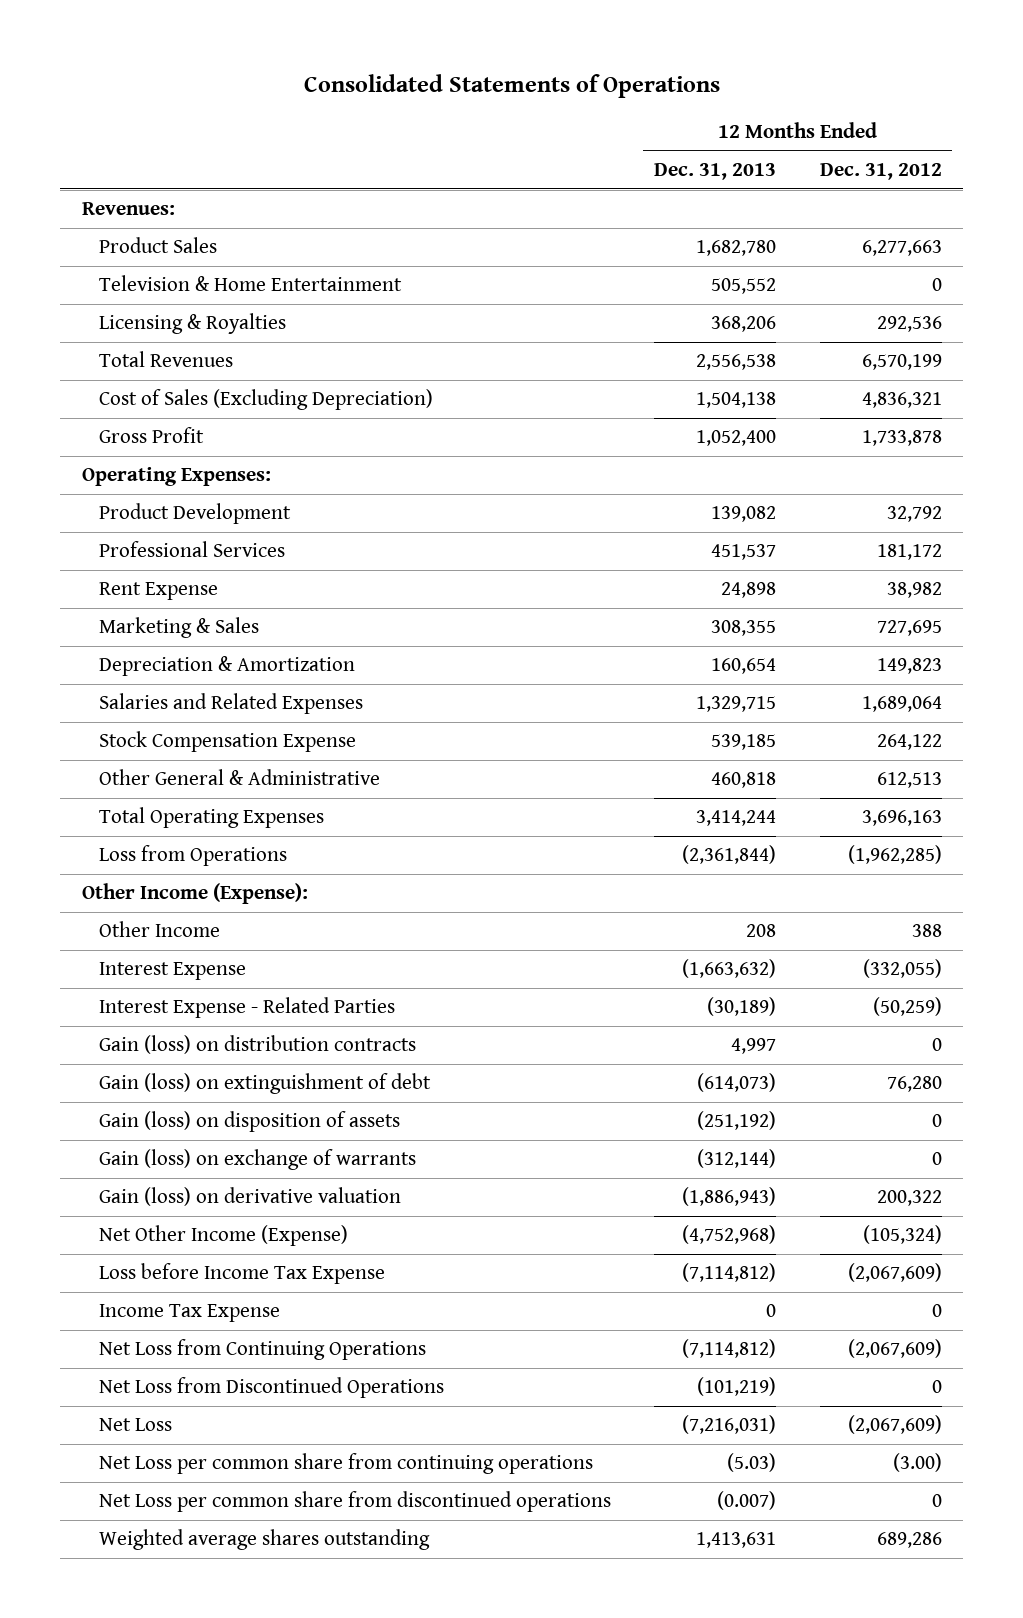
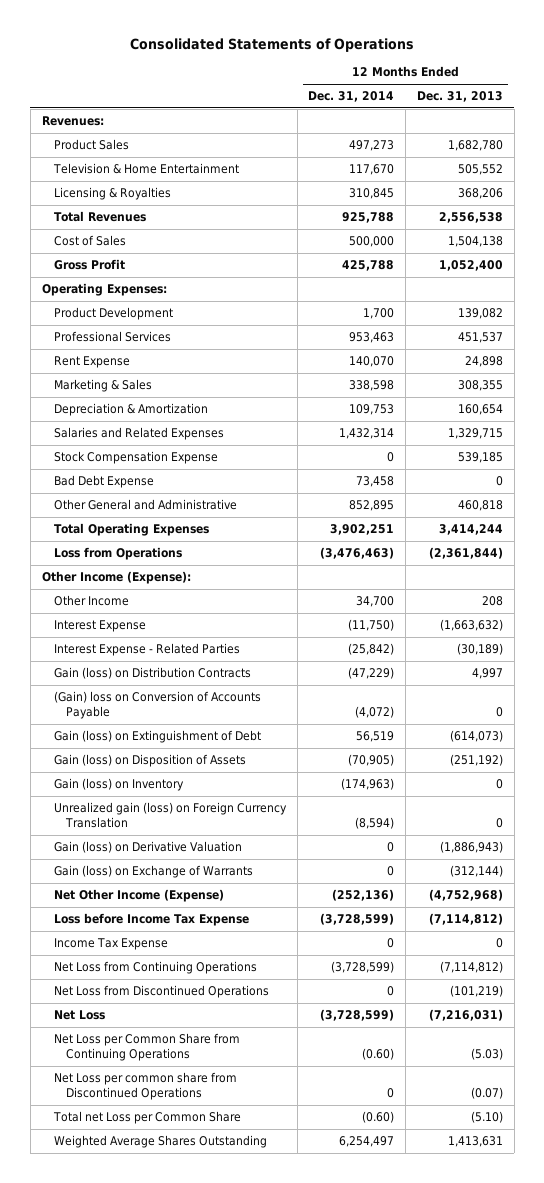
- | 12 Months Ended Dec. 31, 2013 | 12 Months Ended Dec. 31, 2012
+ | 12 Months Ended Dec. 31, 2014 | 12 Months Ended Dec. 31, 2013
- Cost of Sales (Excluding Depreciation) | 1,504,138 | 4,836,321
+ Cost of Sales | 500,000 | 1,504,138
- Other General & Administrative | 460,818 | 612,513
+ Bad Debt Expense | 73,458 | 0
+ Other General and Administrative | 852,895 | 460,818
- Gain (loss) on distribution contracts | 4,997 | 0
- Gain (loss) on extinguishment of debt | (614,073) | 76,280
- Gain (loss) on disposition of assets | (251,192) | 0
- Gain (loss) on exchange of warrants | (312,144) | 0
- Gain (loss) on derivative valuation | (1,886,943) | 200,322
+ Gain (loss) on Distribution Contracts | (47,229) | 4,997
+ (Gain) loss on Conversion of Accounts Payable | (4,072) | 0
+ Gain (loss) on Extinguishment of Debt | 56,519 | (614,073)
+ Gain (loss) on Disposition of Assets | (70,905) | (251,192)
+ Gain (loss) on Inventory | (174,963) | 0
+ Unrealized gain (loss) on Foreign Currency Translation | (8,594) | 0
+ Gain (loss) on Derivative Valuation | 0 | (1,886,943)
+ Gain (loss) on Exchange of Warrants | 0 | (312,144)
- Net Loss per common share from continuing operations | (5.03) | (3.00)
- Net Loss per common share from discontinued operations | (0.007) | 0
- Weighted average shares outstanding | 1,413,631 | 689,286
+ Net Loss per Common Share from Continuing Operations | (0.60) | (5.03)
+ Net Loss per common share from Discontinued Operations | 0 | (0.07)
+ Total net Loss per Common Share | (0.60) | (5.10)
+ Weighted Average Shares Outstanding | 6,254,497 | 1,413,631

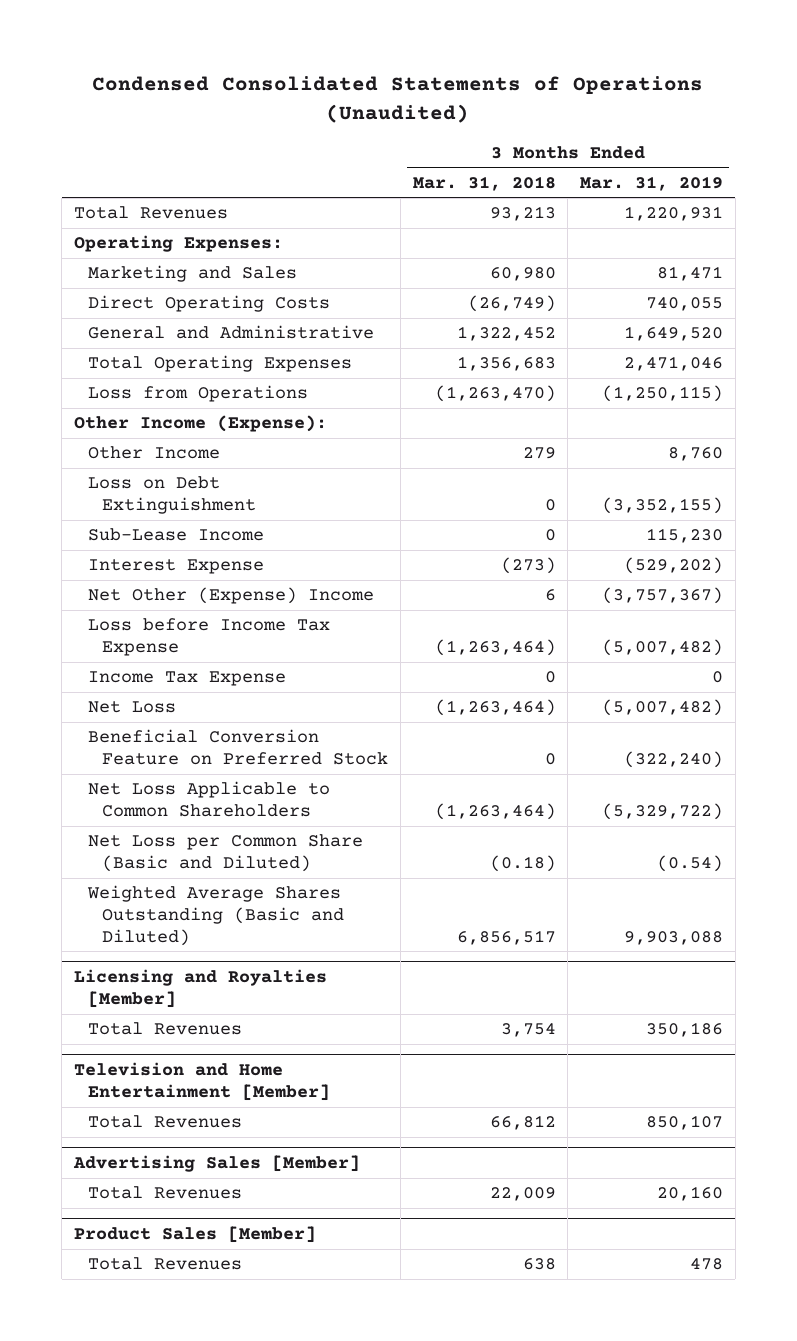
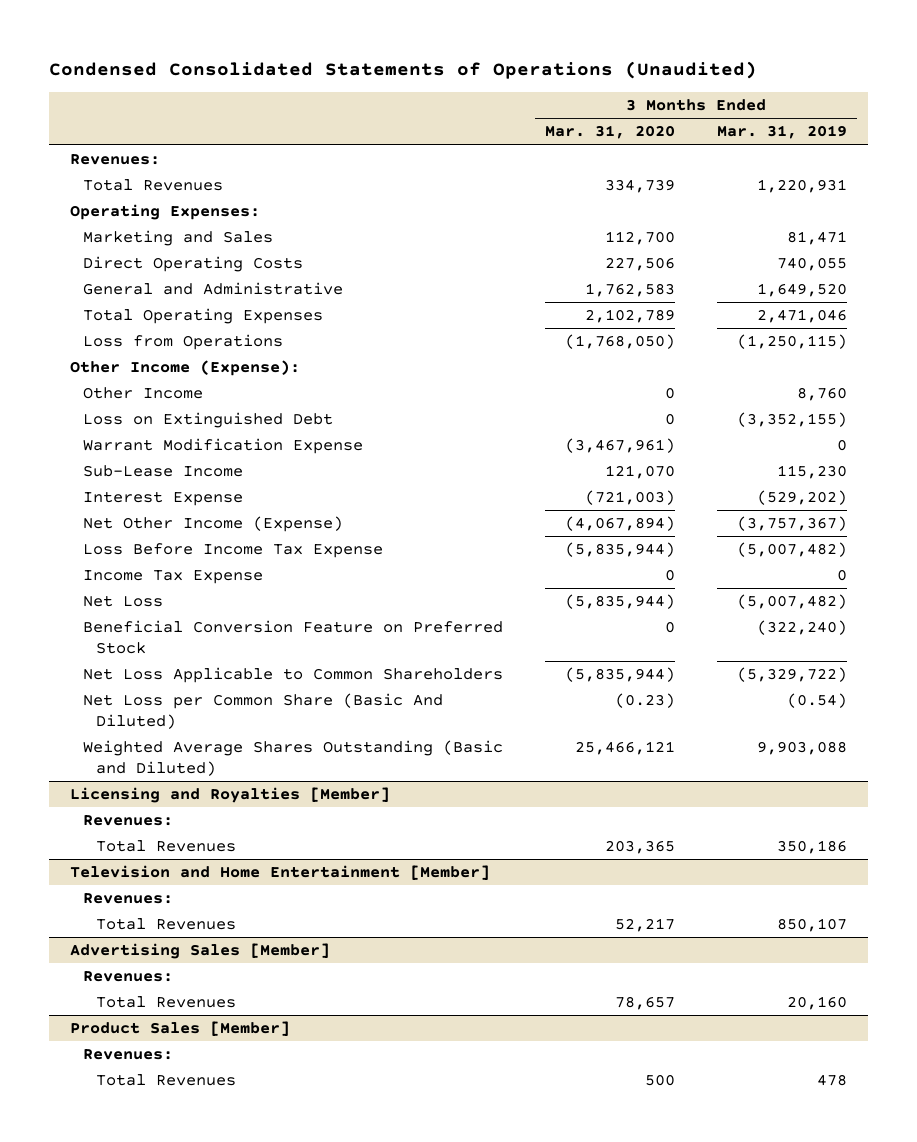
- | 3 Months Ended Mar. 31, 2018 | 3 Months Ended Mar. 31, 2019
+ | 3 Months Ended Mar. 31, 2020 | 3 Months Ended Mar. 31, 2019
+ Revenues:
- Loss on Debt Extinguishment | 0 | (3,352,155)
+ Loss on Extinguished Debt | 0 | (3,352,155)
+ Warrant Modification Expense | (3,467,961) | 0
- Net Other (Expense) Income | 6 | (3,757,367)
- Loss before Income Tax Expense | (1,263,464) | (5,007,482)
+ Net Other Income (Expense) | (4,067,894) | (3,757,367)
+ Loss Before Income Tax Expense | (5,835,944) | (5,007,482)
- Net Loss per Common Share (Basic and Diluted) | (0.18) | (0.54)
+ Net Loss per Common Share (Basic And Diluted) | (0.23) | (0.54)
@ Licensing and Royalties [Member]
+ Revenues:
@ Television and Home Entertainment [Member]
+ Revenues:
@ Advertising Sales [Member]
+ Revenues:
@ Product Sales [Member]
+ Revenues:

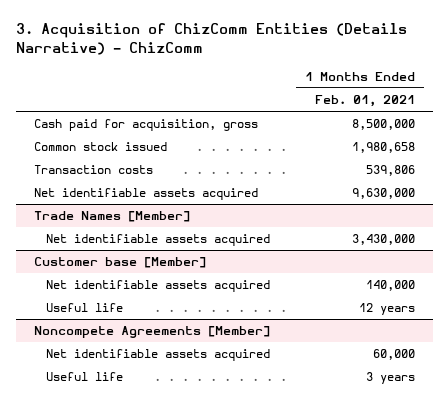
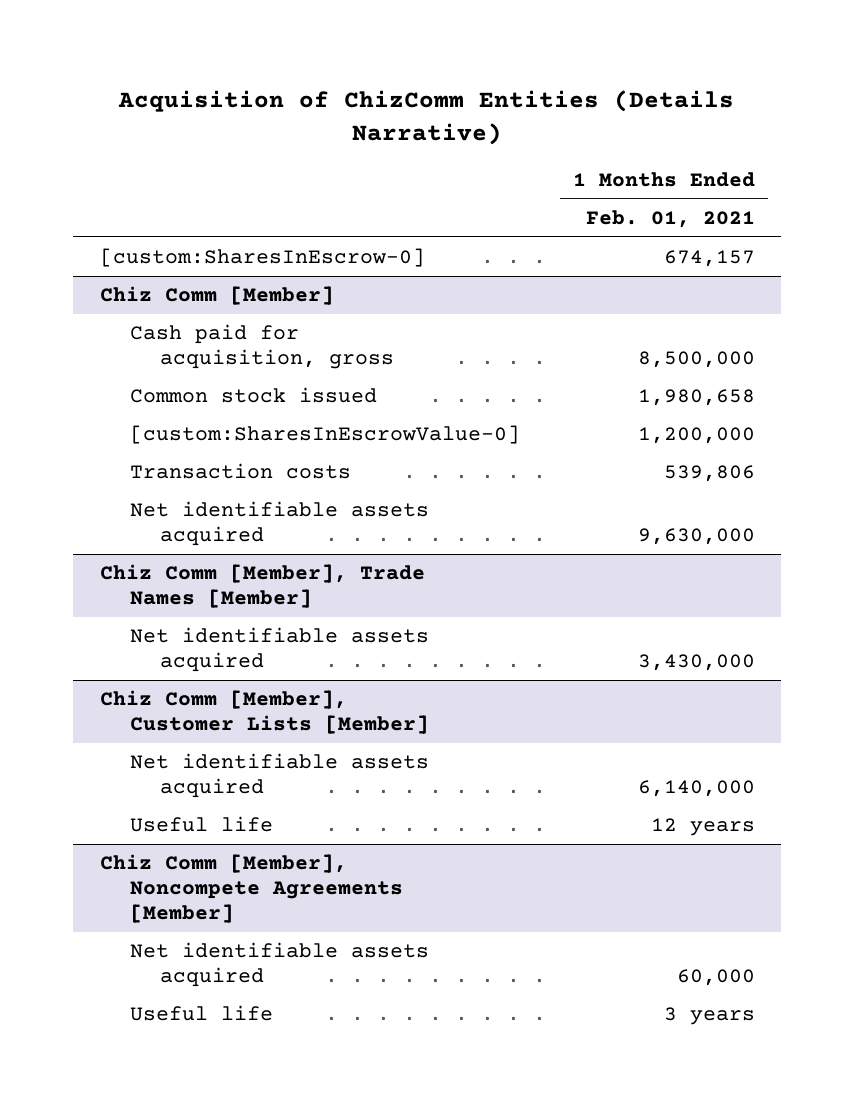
- 3. Acquisition of ChizComm Entities (Details Narrative) - ChizComm
+ Acquisition of ChizComm Entities (Details Narrative)
+ [custom:SharesInEscrow-0] | 674,157
+ Chiz Comm [Member]
+ [custom:SharesInEscrowValue-0] | 1,200,000
- Trade Names [Member]
+ Chiz Comm [Member], Trade Names [Member]
- Customer base [Member]
- Net identifiable assets acquired | 140,000
+ Chiz Comm [Member], Customer Lists [Member]
+ Net identifiable assets acquired | 6,140,000
- Noncompete Agreements [Member]
+ Chiz Comm [Member], Noncompete Agreements [Member]

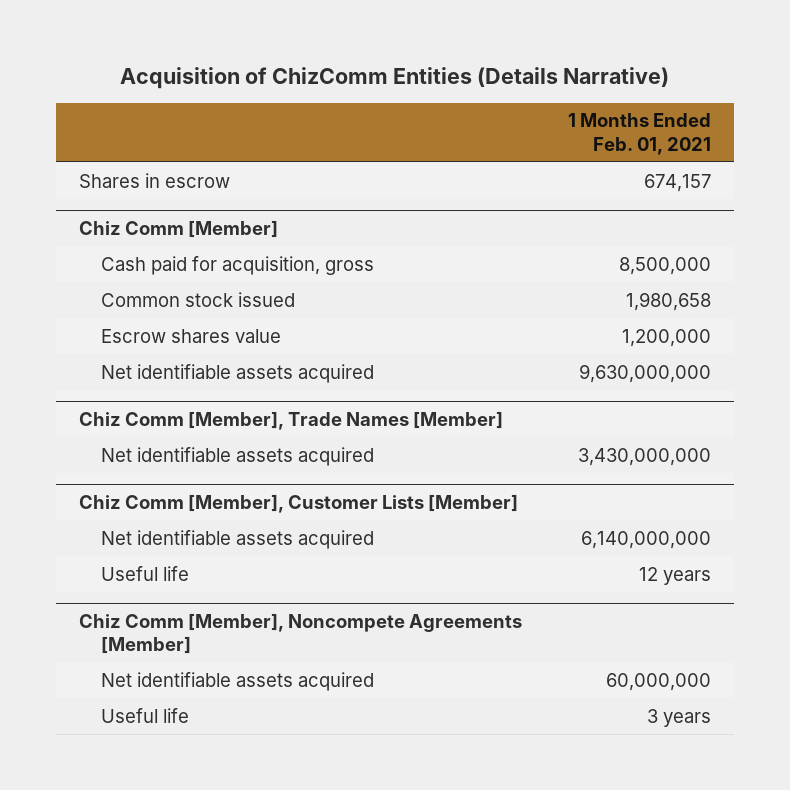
- [custom:SharesInEscrow-0] | 674,157
+ Shares in escrow | 674,157
@ Chiz Comm [Member]
- [custom:SharesInEscrowValue-0] | 1,200,000
- Transaction costs | 539,806
- Net identifiable assets acquired | 9,630,000
+ Escrow shares value | 1,200,000
+ Net identifiable assets acquired | 9,630,000,000
@ Chiz Comm [Member], Trade Names [Member]
- Net identifiable assets acquired | 3,430,000
+ Net identifiable assets acquired | 3,430,000,000
@ Chiz Comm [Member], Customer Lists [Member]
- Net identifiable assets acquired | 6,140,000
+ Net identifiable assets acquired | 6,140,000,000
@ Chiz Comm [Member], Noncompete Agreements [Member]
- Net identifiable assets acquired | 60,000
+ Net identifiable assets acquired | 60,000,000

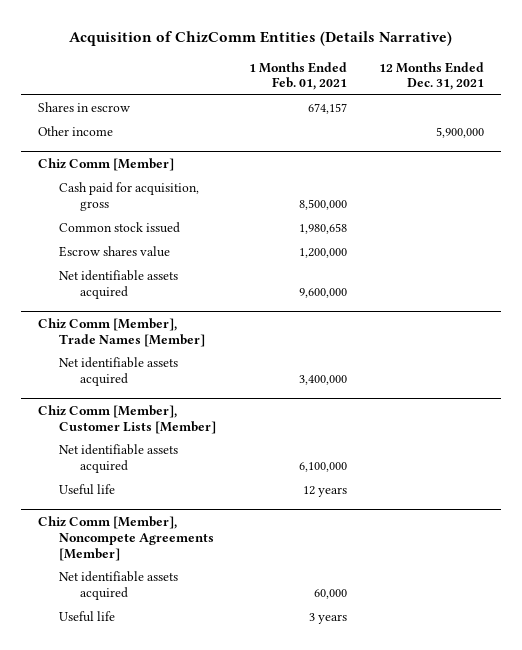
- | 1 Months Ended Feb. 01, 2021
+ | 1 Months Ended Feb. 01, 2021 | 12 Months Ended Dec. 31, 2021
+ Other income | | 5,900,000
@ Chiz Comm [Member]
- Net identifiable assets acquired | 9,630,000,000
+ Net identifiable assets acquired | 9,600,000 |
@ Chiz Comm [Member], Trade Names [Member]
- Net identifiable assets acquired | 3,430,000,000
+ Net identifiable assets acquired | 3,400,000 |
@ Chiz Comm [Member], Customer Lists [Member]
- Net identifiable assets acquired | 6,140,000,000
+ Net identifiable assets acquired | 6,100,000 |
@ Chiz Comm [Member], Noncompete Agreements [Member]
- Net identifiable assets acquired | 60,000,000
+ Net identifiable assets acquired | 60,000 |

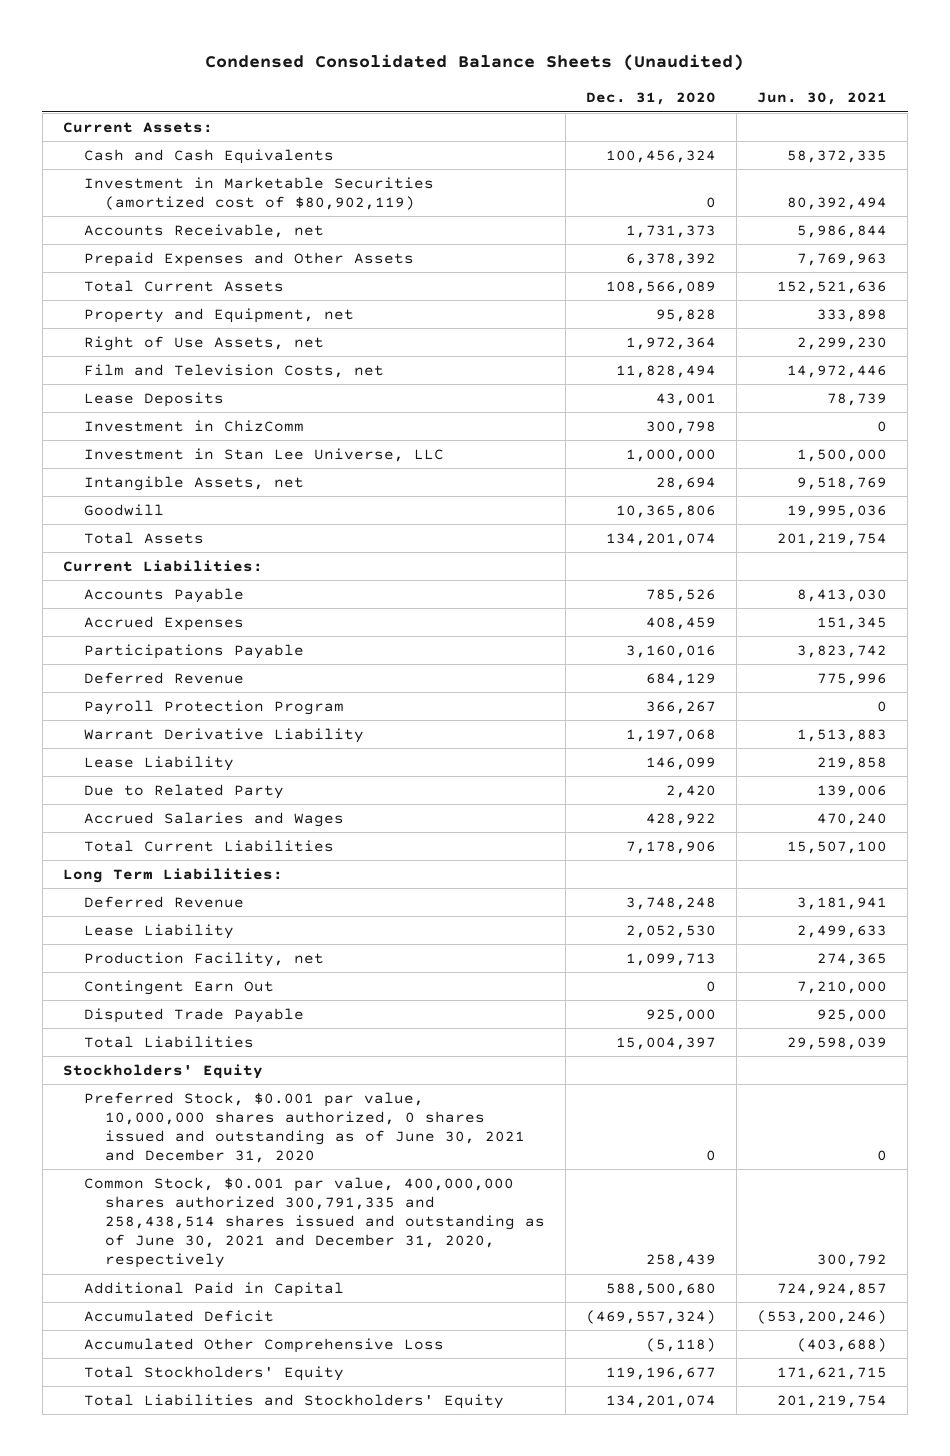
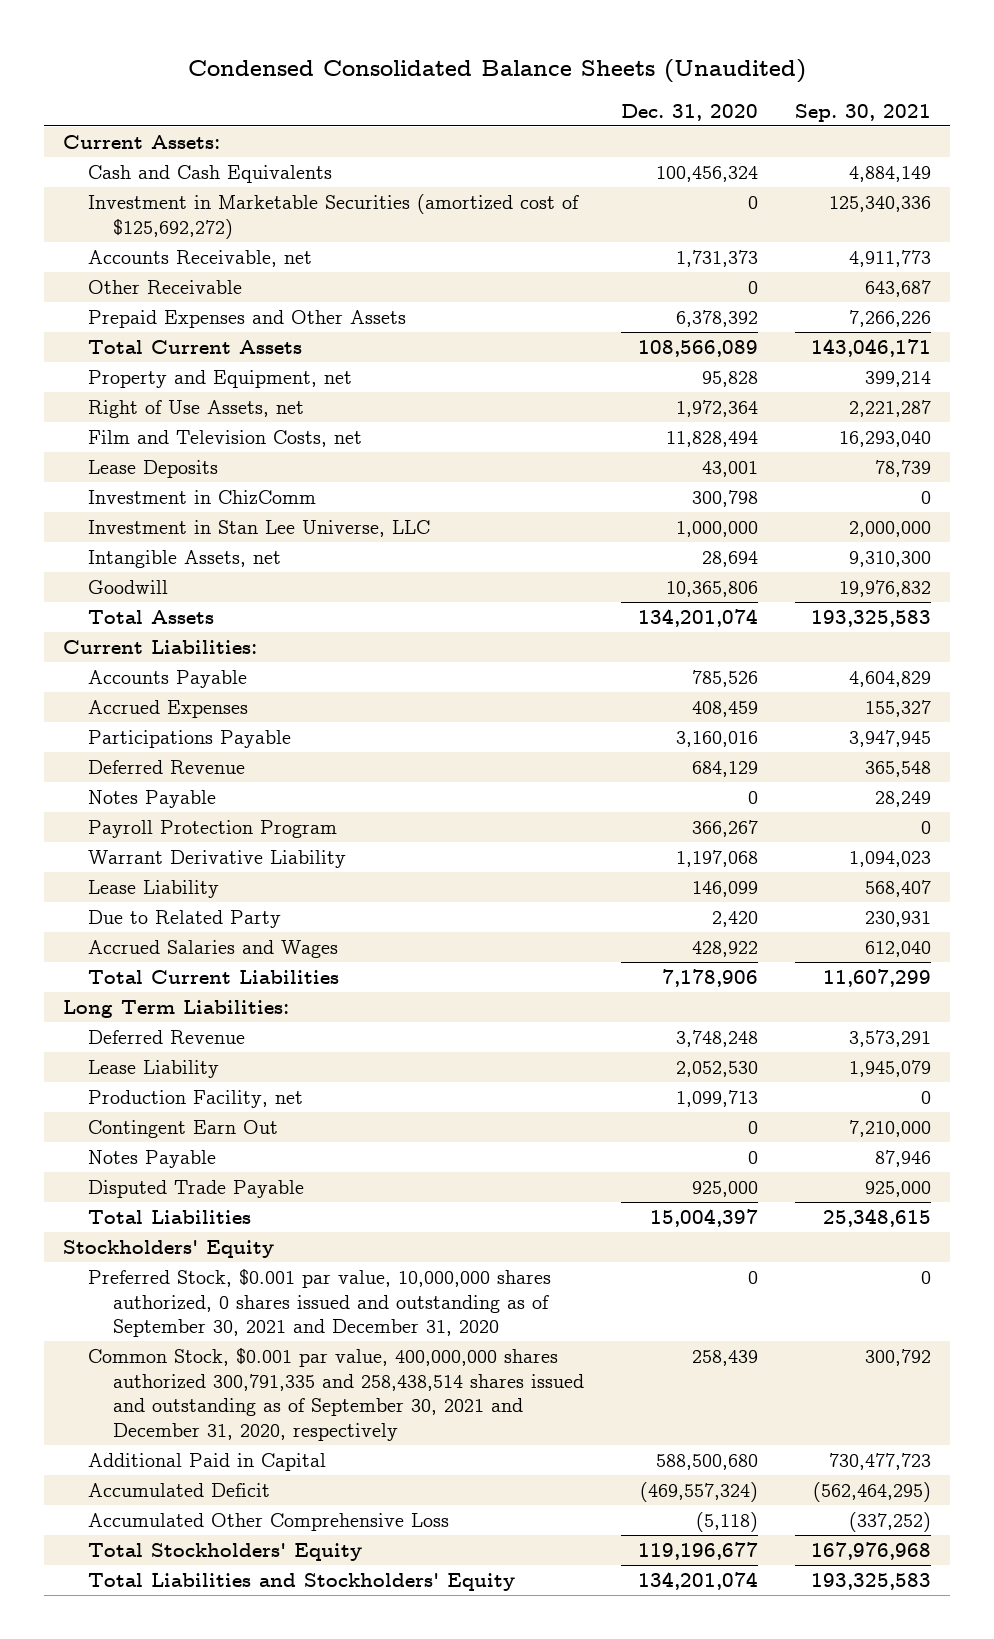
- | Dec. 31, 2020 | Jun. 30, 2021
+ | Dec. 31, 2020 | Sep. 30, 2021
- Investment in Marketable Securities (amortized cost of $80,902,119) | 0 | 80,392,494
+ Investment in Marketable Securities (amortized cost of $125,692,272) | 0 | 125,340,336
+ Other Receivable | 0 | 643,687
+ Notes Payable | 0 | 28,249
+ Notes Payable | 0 | 87,946
- Preferred Stock, $0.001 par value, 10,000,000 shares authorized, 0 shares issued and outstanding as of June 30, 2021 and December 31, 2020 | 0 | 0
- Common Stock, $0.001 par value, 400,000,000 shares authorized 300,791,335 and 258,438,514 shares issued and outstanding as of June 30, 2021 and December 31, 2020, respectively | 258,439 | 300,792
+ Preferred Stock, $0.001 par value, 10,000,000 shares authorized, 0 shares issued and outstanding as of September 30, 2021 and December 31, 2020 | 0 | 0
+ Common Stock, $0.001 par value, 400,000,000 shares authorized 300,791,335 and 258,438,514 shares issued and outstanding as of September 30, 2021 and December 31, 2020, respectively | 258,439 | 300,792

